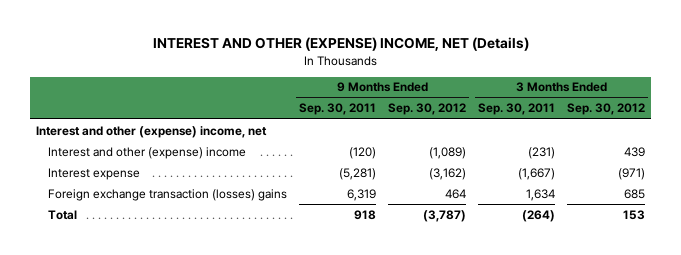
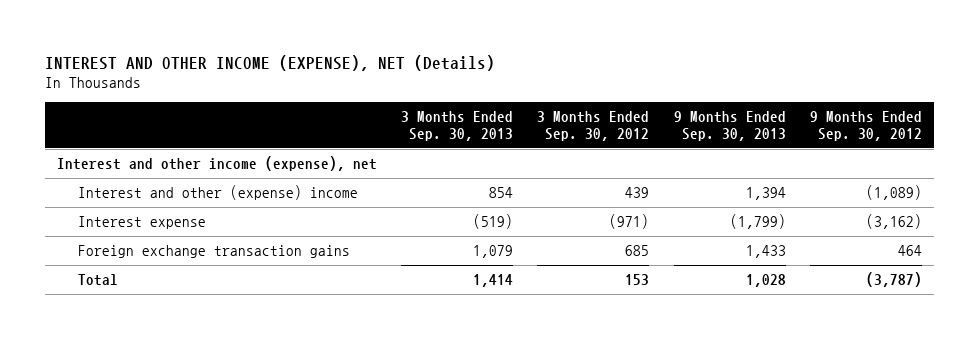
- INTEREST AND OTHER (EXPENSE) INCOME, NET (Details)
+ INTEREST AND OTHER INCOME (EXPENSE), NET (Details)
- | 9 Months Ended Sep. 30, 2011 | 9 Months Ended Sep. 30, 2012 | 3 Months Ended Sep. 30, 2011 | 3 Months Ended Sep. 30, 2012
+ | 3 Months Ended Sep. 30, 2013 | 3 Months Ended Sep. 30, 2012 | 9 Months Ended Sep. 30, 2013 | 9 Months Ended Sep. 30, 2012
- Interest and other (expense) income, net
+ Interest and other income (expense), net
- Foreign exchange transaction (losses) gains | 6,319 | 464 | 1,634 | 685
+ Foreign exchange transaction gains | 1,079 | 685 | 1,433 | 464

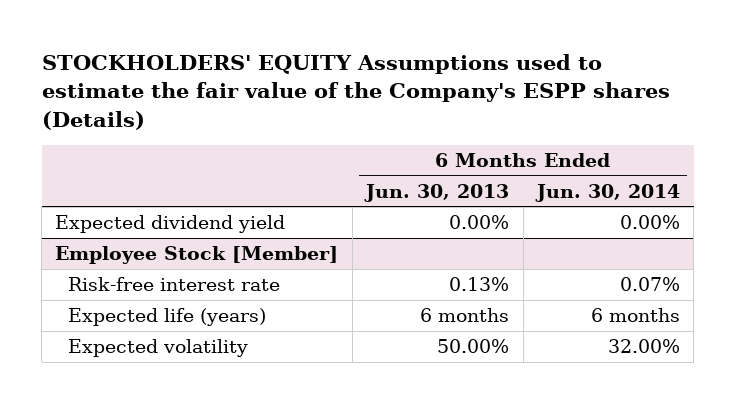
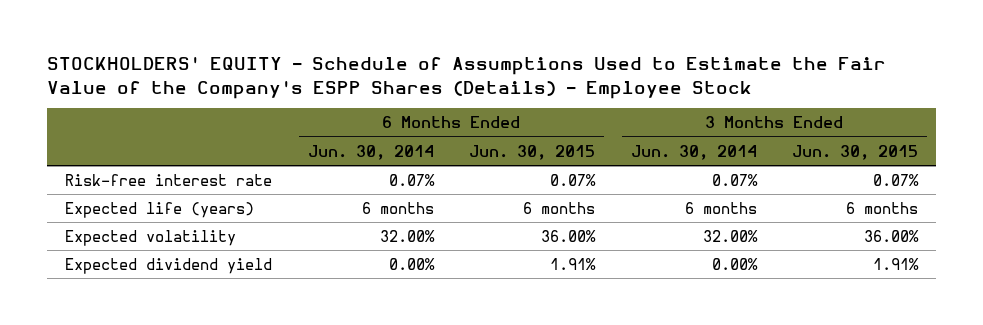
- STOCKHOLDERS' EQUITY Assumptions used to estimate the fair value of the Company's ESPP shares (Details)
+ STOCKHOLDERS' EQUITY - Schedule of Assumptions Used to Estimate the Fair Value of the Company's ESPP Shares (Details) - Employee Stock
- | 6 Months Ended Jun. 30, 2013 | 6 Months Ended Jun. 30, 2014
+ | 6 Months Ended Jun. 30, 2014 | 6 Months Ended Jun. 30, 2015 | 3 Months Ended Jun. 30, 2014 | 3 Months Ended Jun. 30, 2015
- Employee Stock [Member]
moved down: Expected dividend yield | 0.00% | 1.91% | 0.00% | 1.91%

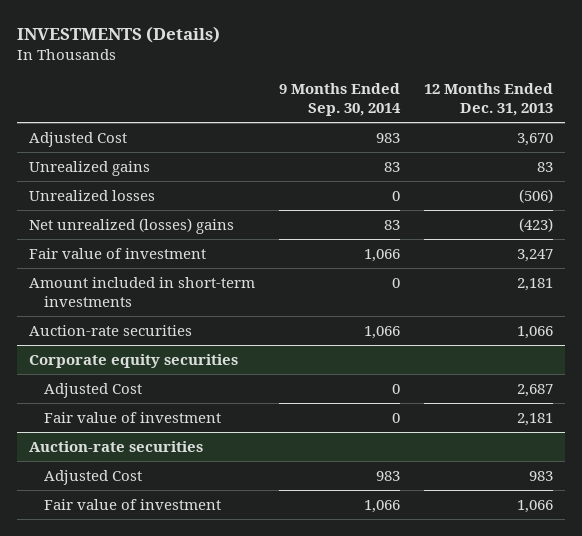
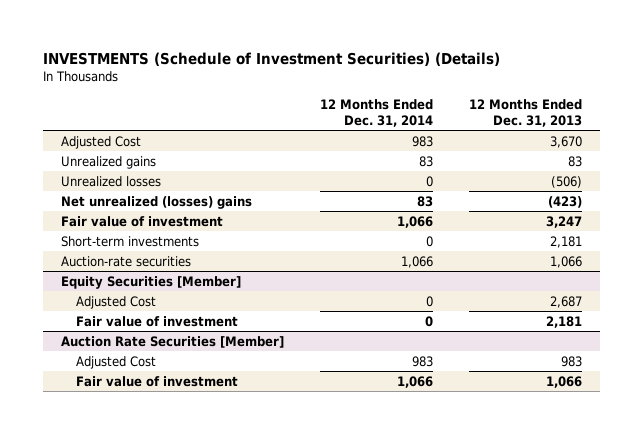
- INVESTMENTS (Details)
+ INVESTMENTS (Schedule of Investment Securities) (Details)
- | 9 Months Ended Sep. 30, 2014 | 12 Months Ended Dec. 31, 2013
+ | 12 Months Ended Dec. 31, 2014 | 12 Months Ended Dec. 31, 2013
- Amount included in short-term investments | 0 | 2,181
+ Short-term investments | 0 | 2,181
- Corporate equity securities
+ Equity Securities [Member]
- Auction-rate securities
+ Auction Rate Securities [Member]

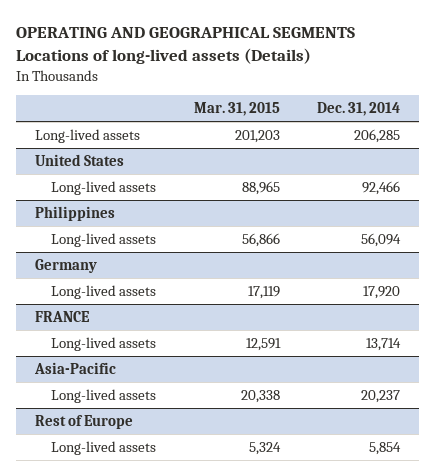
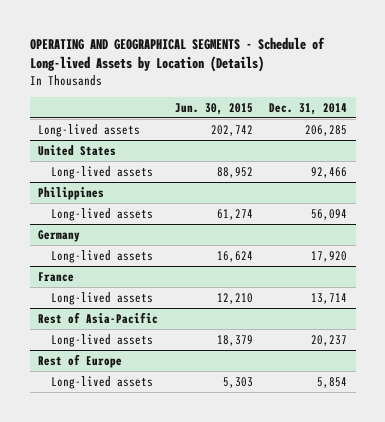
- OPERATING AND GEOGRAPHICAL SEGMENTS Locations of long-lived assets (Details)
+ OPERATING AND GEOGRAPHICAL SEGMENTS - Schedule of Long-lived Assets by Location (Details)
- | Mar. 31, 2015 | Dec. 31, 2014
+ | Jun. 30, 2015 | Dec. 31, 2014
- FRANCE
+ France
- Asia-Pacific
+ Rest of Asia-Pacific

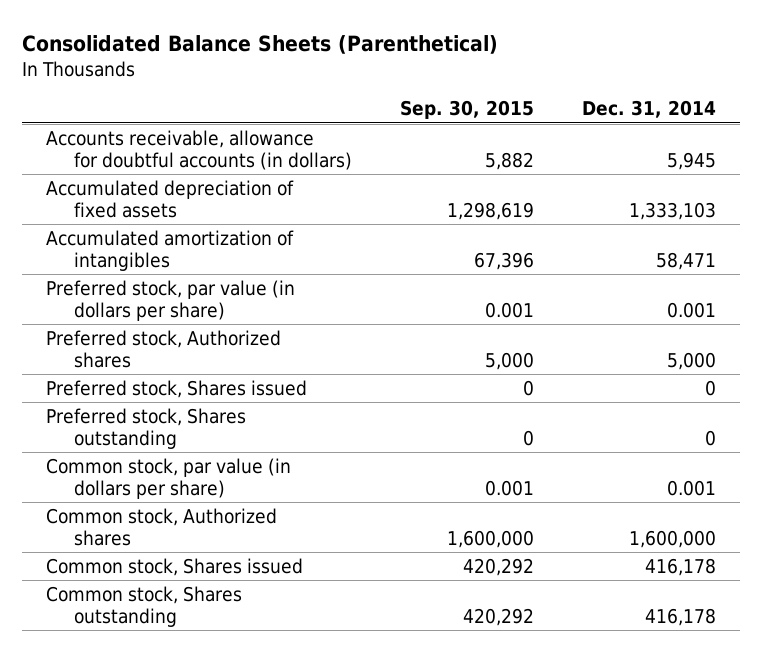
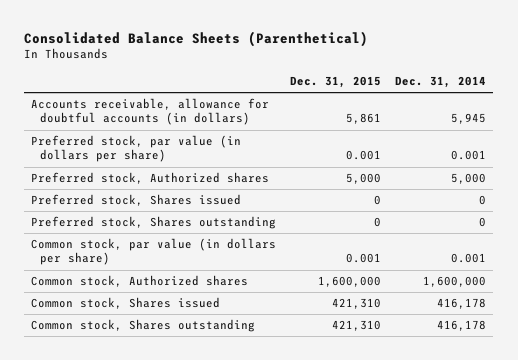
- | Sep. 30, 2015 | Dec. 31, 2014
+ | Dec. 31, 2015 | Dec. 31, 2014
- Accumulated depreciation of fixed assets | 1,298,619 | 1,333,103
- Accumulated amortization of intangibles | 67,396 | 58,471

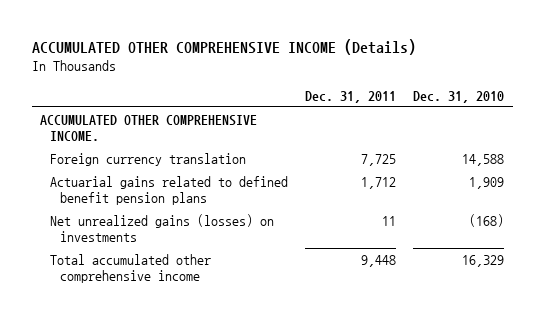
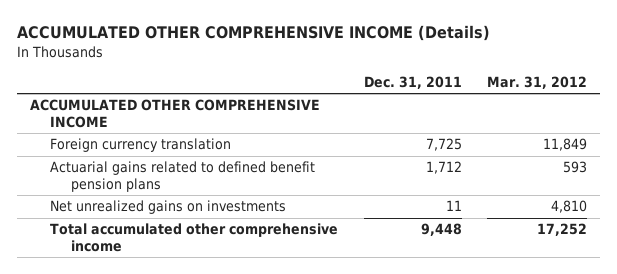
- | Dec. 31, 2011 | Dec. 31, 2010
+ | Dec. 31, 2011 | Mar. 31, 2012
- ACCUMULATED OTHER COMPREHENSIVE INCOME.
+ ACCUMULATED OTHER COMPREHENSIVE INCOME
- Net unrealized gains (losses) on investments | 11 | (168)
+ Net unrealized gains on investments | 11 | 4,810

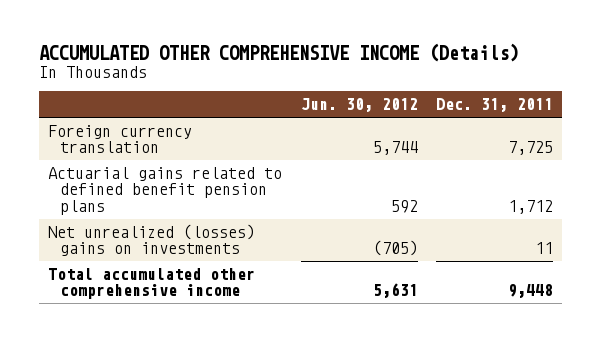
- | Dec. 31, 2011 | Mar. 31, 2012
+ | Jun. 30, 2012 | Dec. 31, 2011
- ACCUMULATED OTHER COMPREHENSIVE INCOME
- Net unrealized gains on investments | 11 | 4,810
+ Net unrealized (losses) gains on investments | (705) | 11

